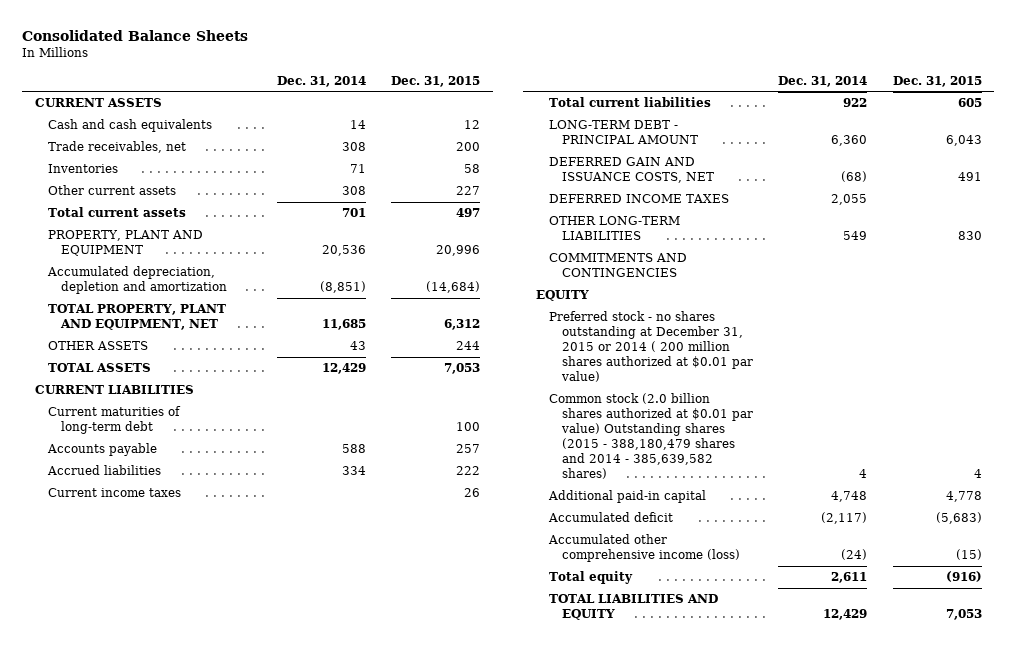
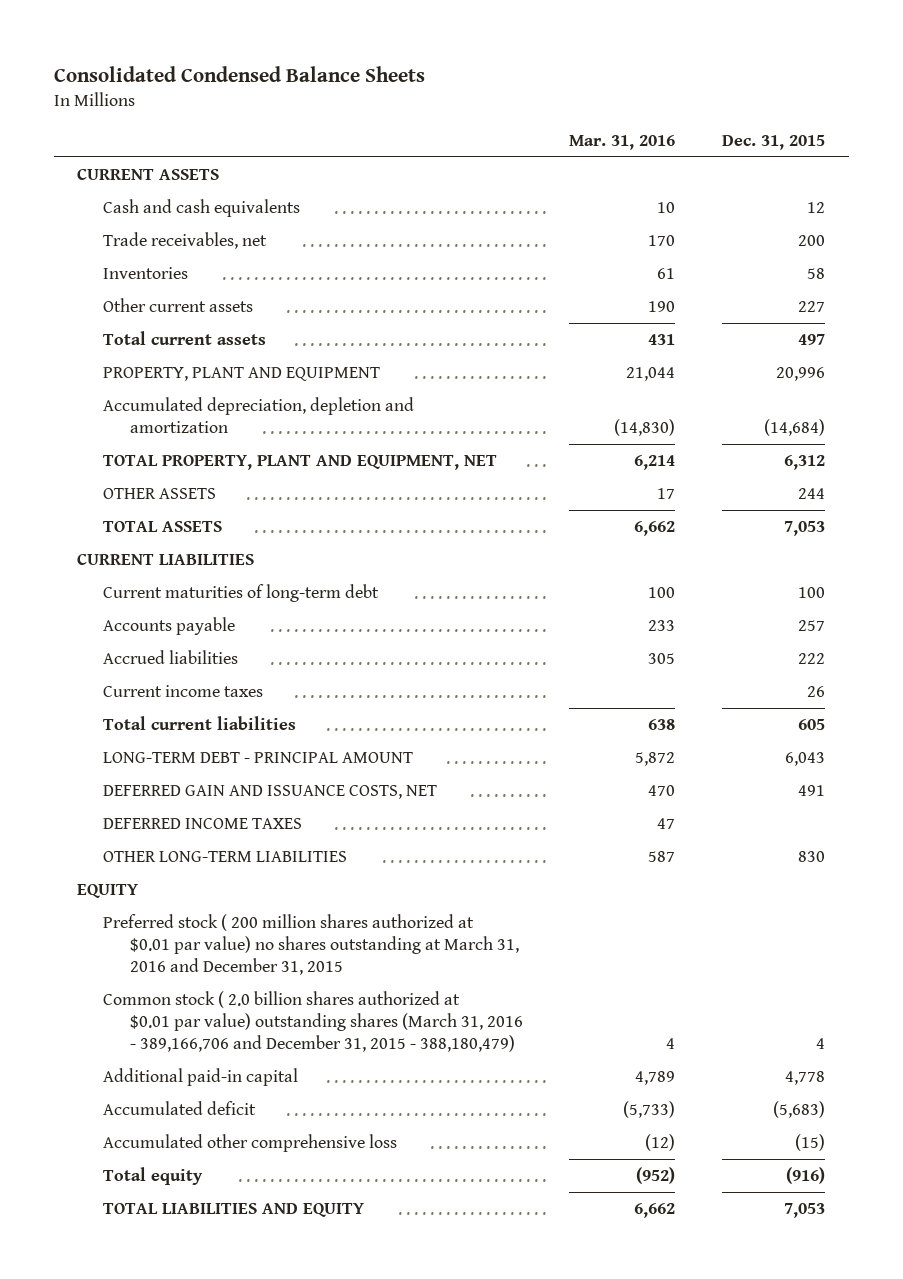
- Consolidated Balance Sheets
+ Consolidated Condensed Balance Sheets
- | Dec. 31, 2014 | Dec. 31, 2015
+ | Mar. 31, 2016 | Dec. 31, 2015
- COMMITMENTS AND CONTINGENCIES
- Preferred stock - no shares outstanding at December 31, 2015 or 2014 ( 200 million shares authorized at $0.01 par value)
- Common stock (2.0 billion shares authorized at $0.01 par value) Outstanding shares (2015 - 388,180,479 shares and 2014 - 385,639,582 shares) | 4 | 4
+ Preferred stock ( 200 million shares authorized at $0.01 par value) no shares outstanding at March 31, 2016 and December 31, 2015
+ Common stock ( 2.0 billion shares authorized at $0.01 par value) outstanding shares (March 31, 2016 - 389,166,706 and December 31, 2015 - 388,180,479) | 4 | 4
- Accumulated other comprehensive income (loss) | (24) | (15)
+ Accumulated other comprehensive loss | (12) | (15)

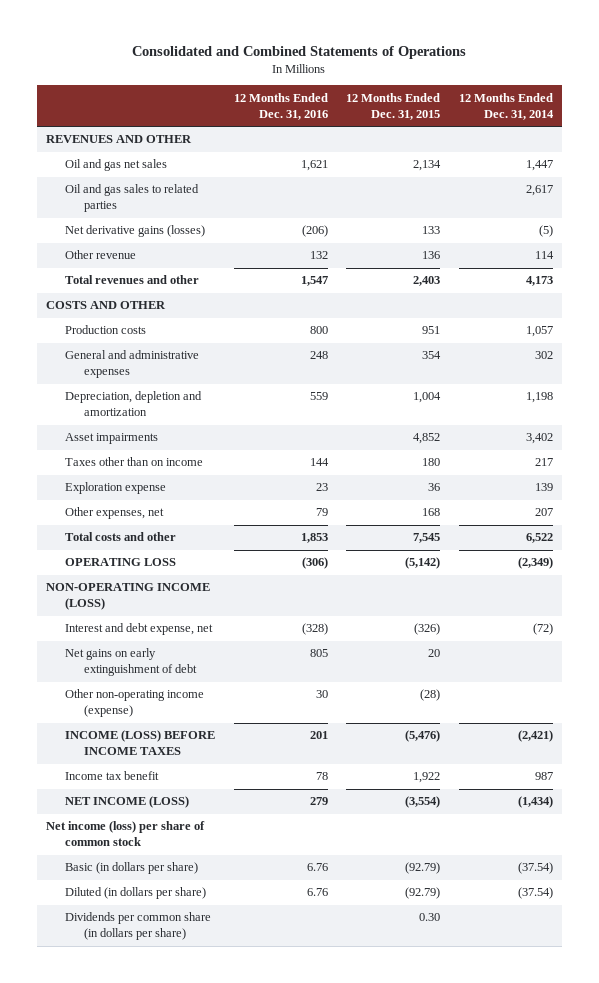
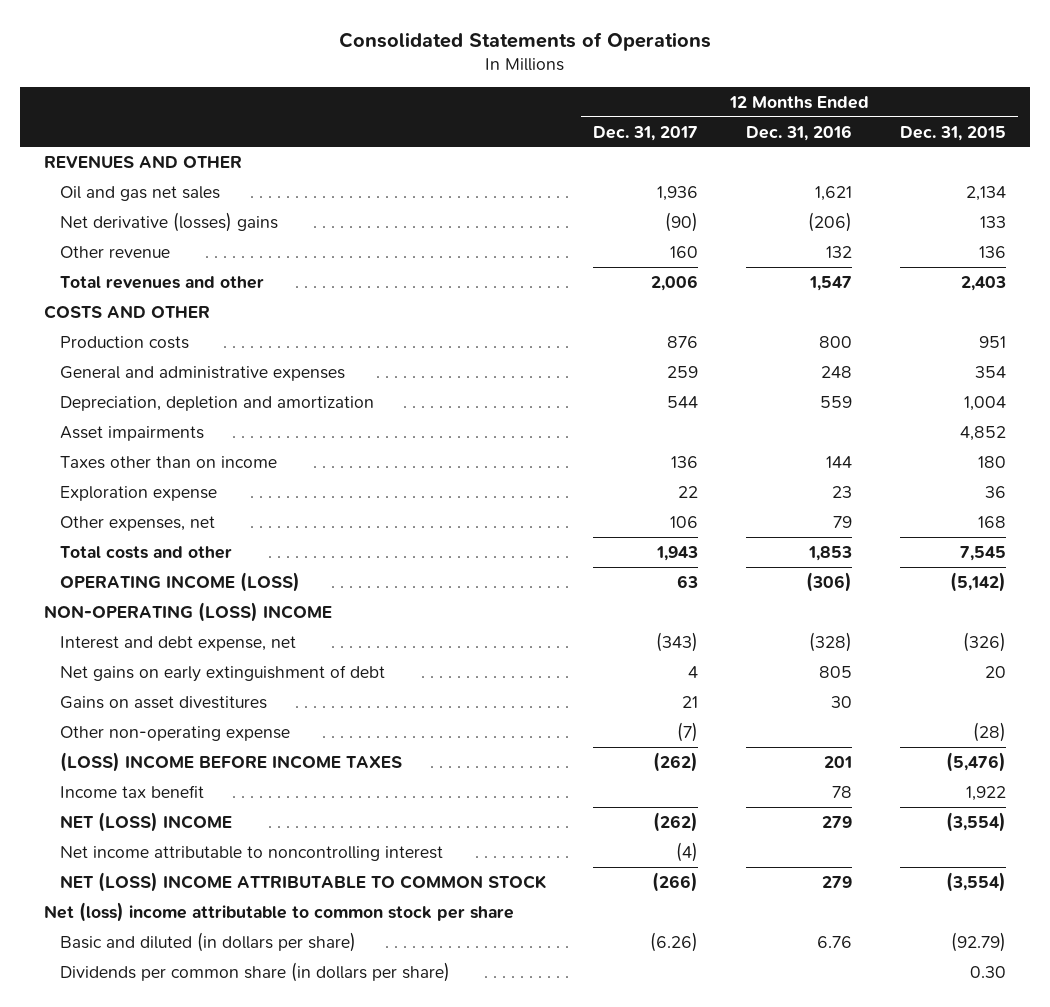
- Consolidated and Combined Statements of Operations
+ Consolidated Statements of Operations
- | 12 Months Ended Dec. 31, 2016 | 12 Months Ended Dec. 31, 2015 | 12 Months Ended Dec. 31, 2014
+ | 12 Months Ended Dec. 31, 2017 | 12 Months Ended Dec. 31, 2016 | 12 Months Ended Dec. 31, 2015
- Oil and gas sales to related parties | | | 2,617
- Net derivative gains (losses) | (206) | 133 | (5)
+ Net derivative (losses) gains | (90) | (206) | 133
- OPERATING LOSS | (306) | (5,142) | (2,349)
- NON-OPERATING INCOME (LOSS)
+ OPERATING INCOME (LOSS) | 63 | (306) | (5,142)
+ NON-OPERATING (LOSS) INCOME
- Other non-operating income (expense) | 30 | (28) |
- INCOME (LOSS) BEFORE INCOME TAXES | 201 | (5,476) | (2,421)
+ Gains on asset divestitures | 21 | 30 |
+ Other non-operating expense | (7) | | (28)
+ (LOSS) INCOME BEFORE INCOME TAXES | (262) | 201 | (5,476)
- NET INCOME (LOSS) | 279 | (3,554) | (1,434)
- Net income (loss) per share of common stock
- Basic (in dollars per share) | 6.76 | (92.79) | (37.54)
- Diluted (in dollars per share) | 6.76 | (92.79) | (37.54)
+ NET (LOSS) INCOME | (262) | 279 | (3,554)
+ Net income attributable to noncontrolling interest | (4) | |
+ NET (LOSS) INCOME ATTRIBUTABLE TO COMMON STOCK | (266) | 279 | (3,554)
+ Net (loss) income attributable to common stock per share
+ Basic and diluted (in dollars per share) | (6.26) | 6.76 | (92.79)

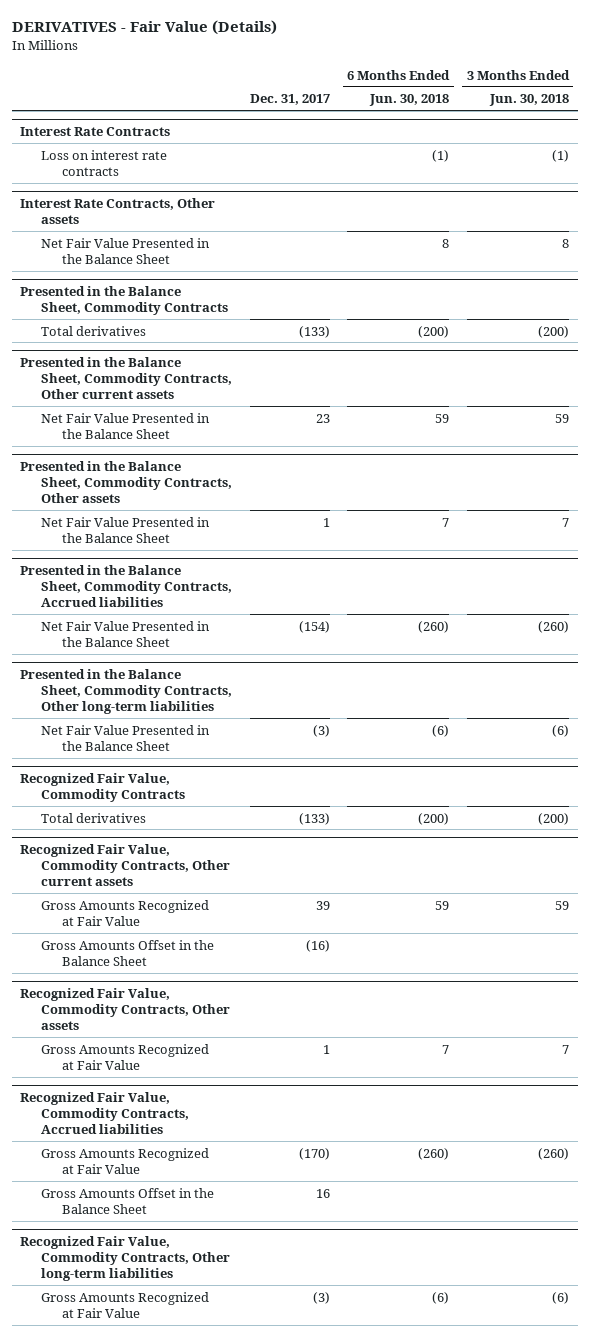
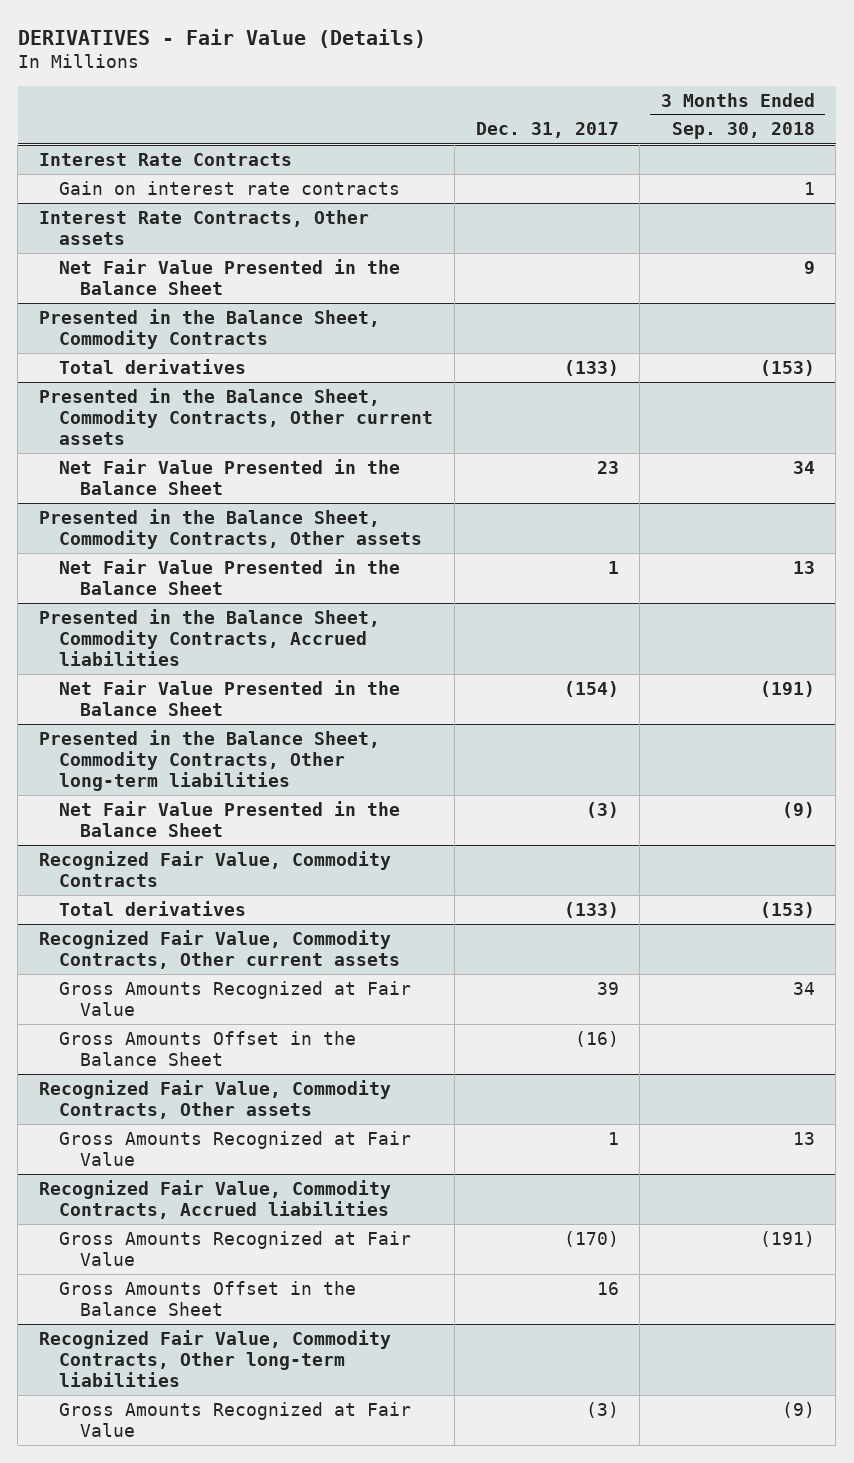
- | Dec. 31, 2017 | 6 Months Ended Jun. 30, 2018 | 3 Months Ended Jun. 30, 2018
+ | Dec. 31, 2017 | 3 Months Ended Sep. 30, 2018
@ Interest Rate Contracts
- Loss on interest rate contracts | | (1) | (1)
+ Gain on interest rate contracts | | 1

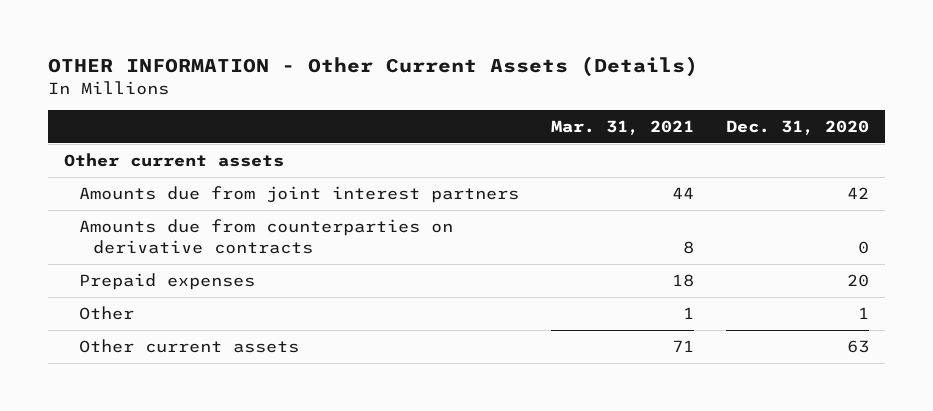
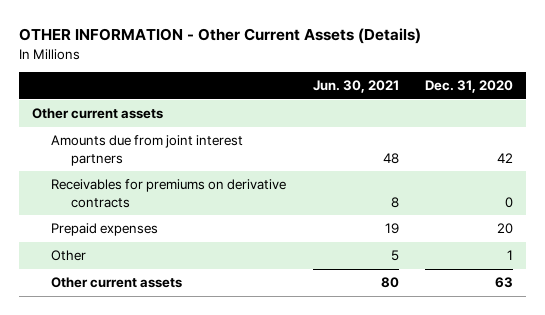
- | Mar. 31, 2021 | Dec. 31, 2020
+ | Jun. 30, 2021 | Dec. 31, 2020
- Amounts due from counterparties on derivative contracts | 8 | 0
+ Receivables for premiums on derivative contracts | 8 | 0

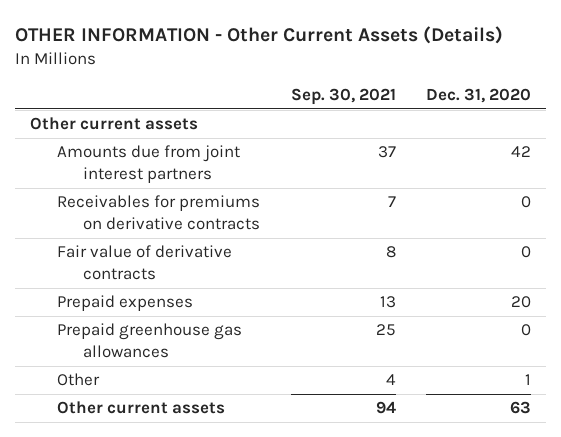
- | Jun. 30, 2021 | Dec. 31, 2020
+ | Sep. 30, 2021 | Dec. 31, 2020
+ Fair value of derivative contracts | 8 | 0
+ Prepaid greenhouse gas allowances | 25 | 0

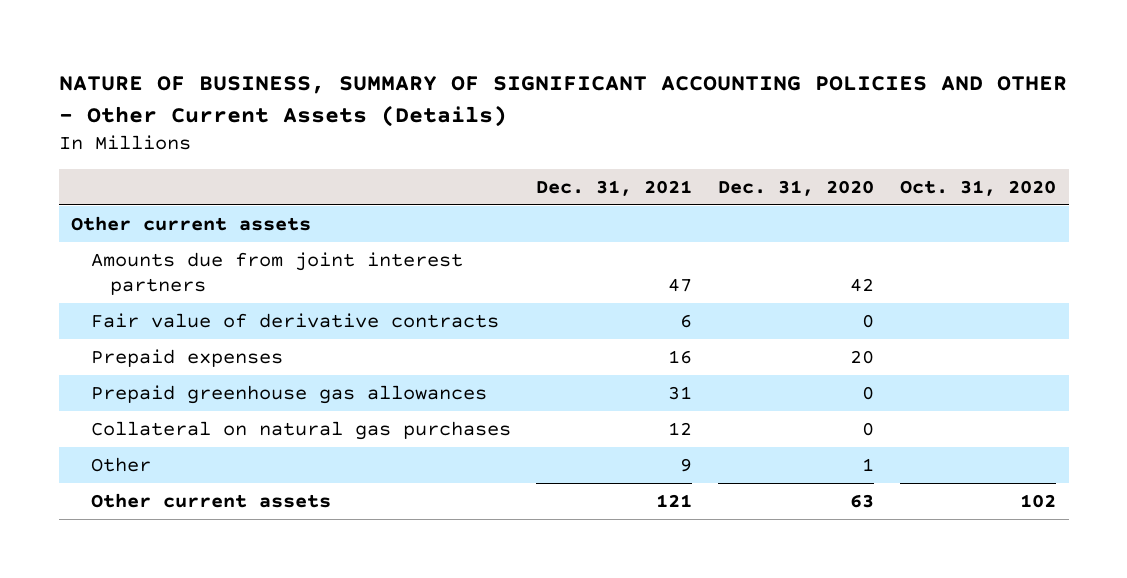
- OTHER INFORMATION - Other Current Assets (Details)
+ NATURE OF BUSINESS, SUMMARY OF SIGNIFICANT ACCOUNTING POLICIES AND OTHER - Other Current Assets (Details)
- | Sep. 30, 2021 | Dec. 31, 2020
+ | Dec. 31, 2021 | Dec. 31, 2020 | Oct. 31, 2020
- Receivables for premiums on derivative contracts | 7 | 0
+ Collateral on natural gas purchases | 12 | 0 |

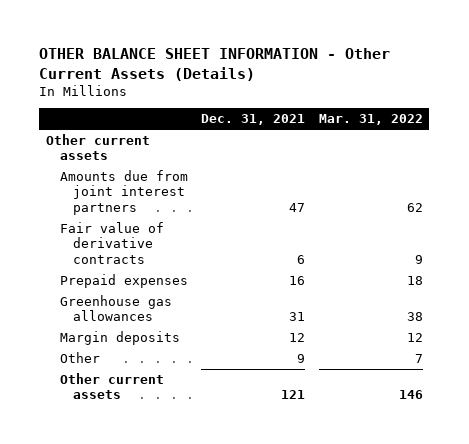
- NATURE OF BUSINESS, SUMMARY OF SIGNIFICANT ACCOUNTING POLICIES AND OTHER - Other Current Assets (Details)
+ OTHER BALANCE SHEET INFORMATION - Other Current Assets (Details)
- | Dec. 31, 2021 | Dec. 31, 2020 | Oct. 31, 2020
+ | Dec. 31, 2021 | Mar. 31, 2022
- Prepaid greenhouse gas allowances | 31 | 0 |
- Collateral on natural gas purchases | 12 | 0 |
+ Greenhouse gas allowances | 31 | 38
+ Margin deposits | 12 | 12

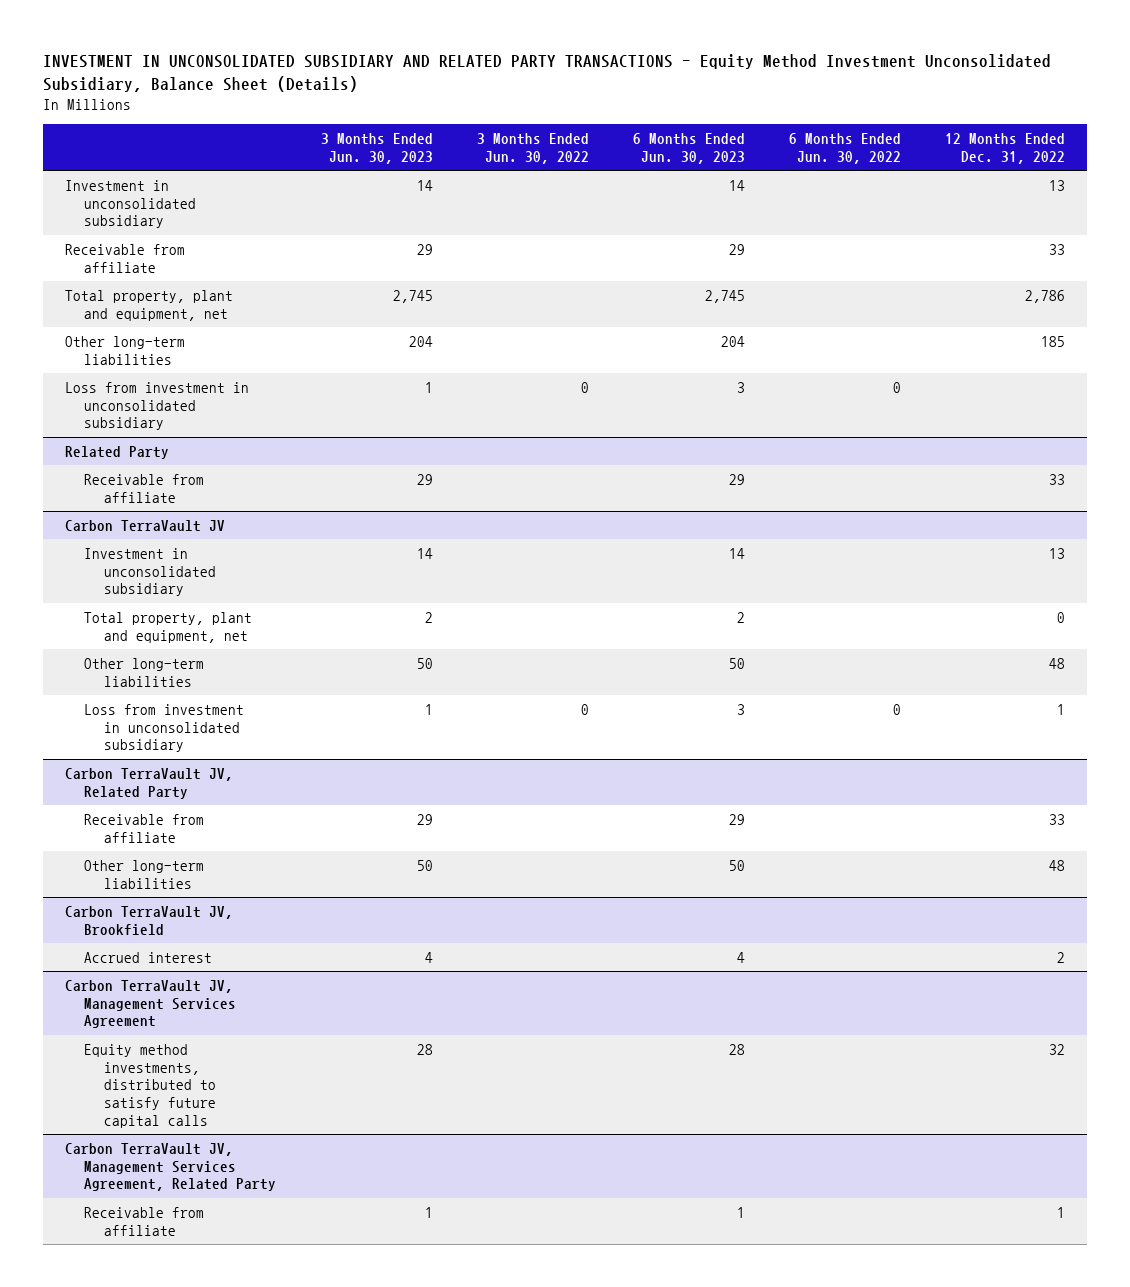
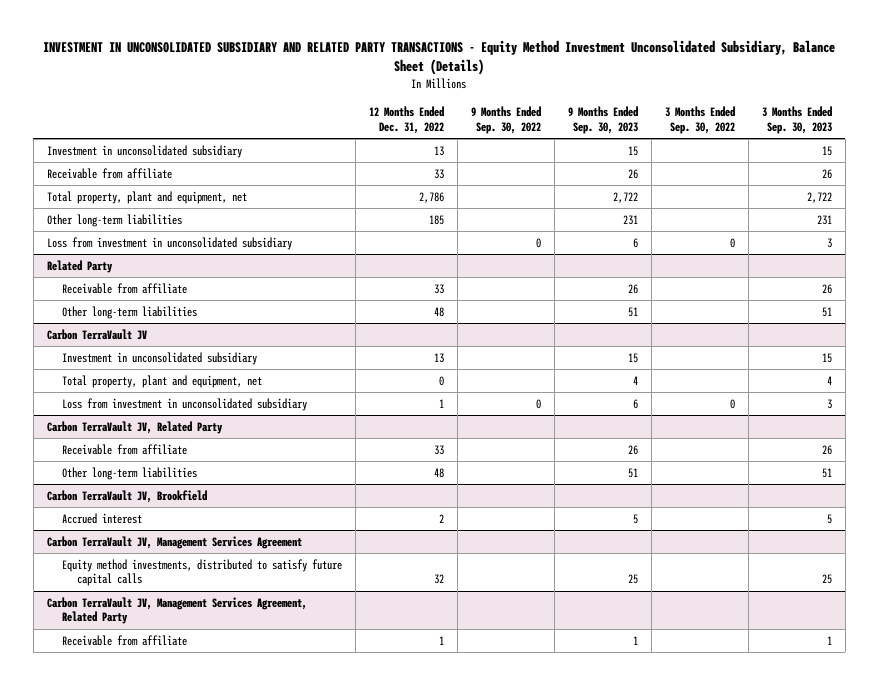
- | 3 Months Ended Jun. 30, 2023 | 3 Months Ended Jun. 30, 2022 | 6 Months Ended Jun. 30, 2023 | 6 Months Ended Jun. 30, 2022 | 12 Months Ended Dec. 31, 2022
+ | 12 Months Ended Dec. 31, 2022 | 9 Months Ended Sep. 30, 2022 | 9 Months Ended Sep. 30, 2023 | 3 Months Ended Sep. 30, 2022 | 3 Months Ended Sep. 30, 2023
@ Related Party
+ Other long-term liabilities | 48 | | 51 | | 51
@ Carbon TerraVault JV
- Other long-term liabilities | 50 | | 50 | | 48

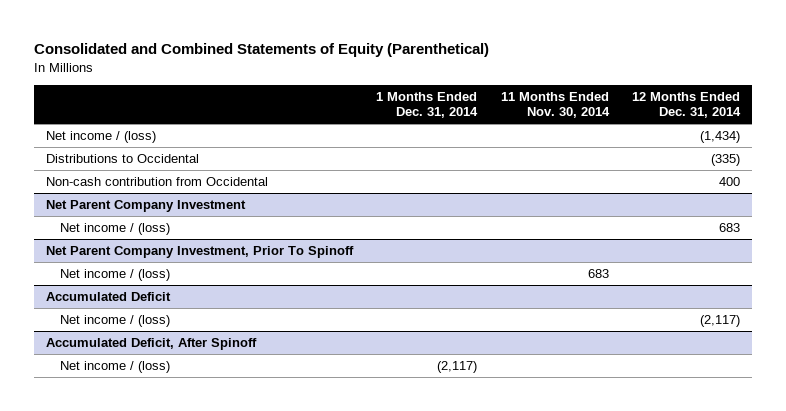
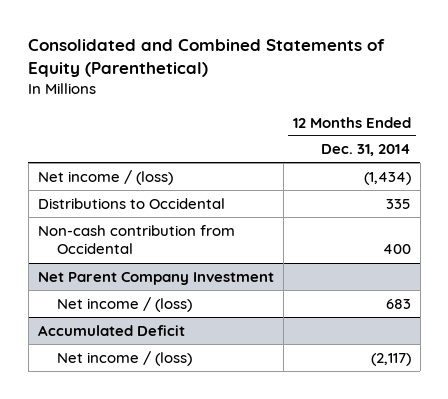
- | 1 Months Ended Dec. 31, 2014 | 11 Months Ended Nov. 30, 2014 | 12 Months Ended Dec. 31, 2014
+ | 12 Months Ended Dec. 31, 2014
- Distributions to Occidental | | | (335)
+ Distributions to Occidental | 335
- Net Parent Company Investment, Prior To Spinoff
- Net income / (loss) | | 683 |
- Accumulated Deficit, After Spinoff
- Net income / (loss) | (2,117) | |

